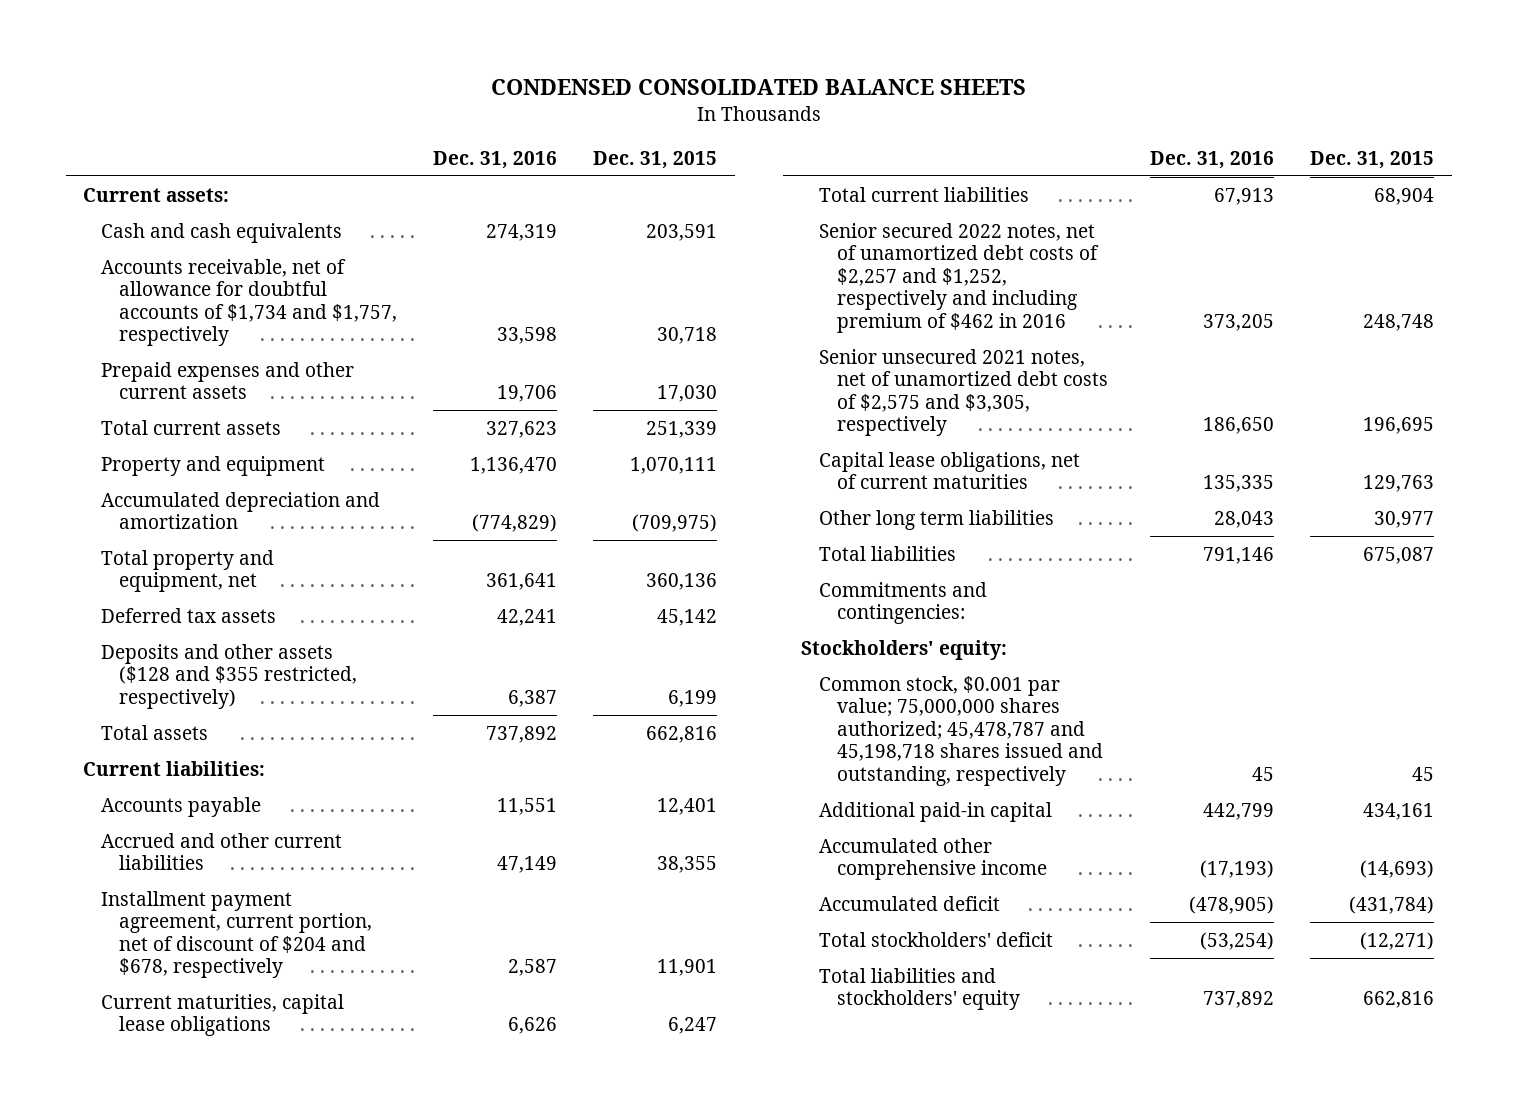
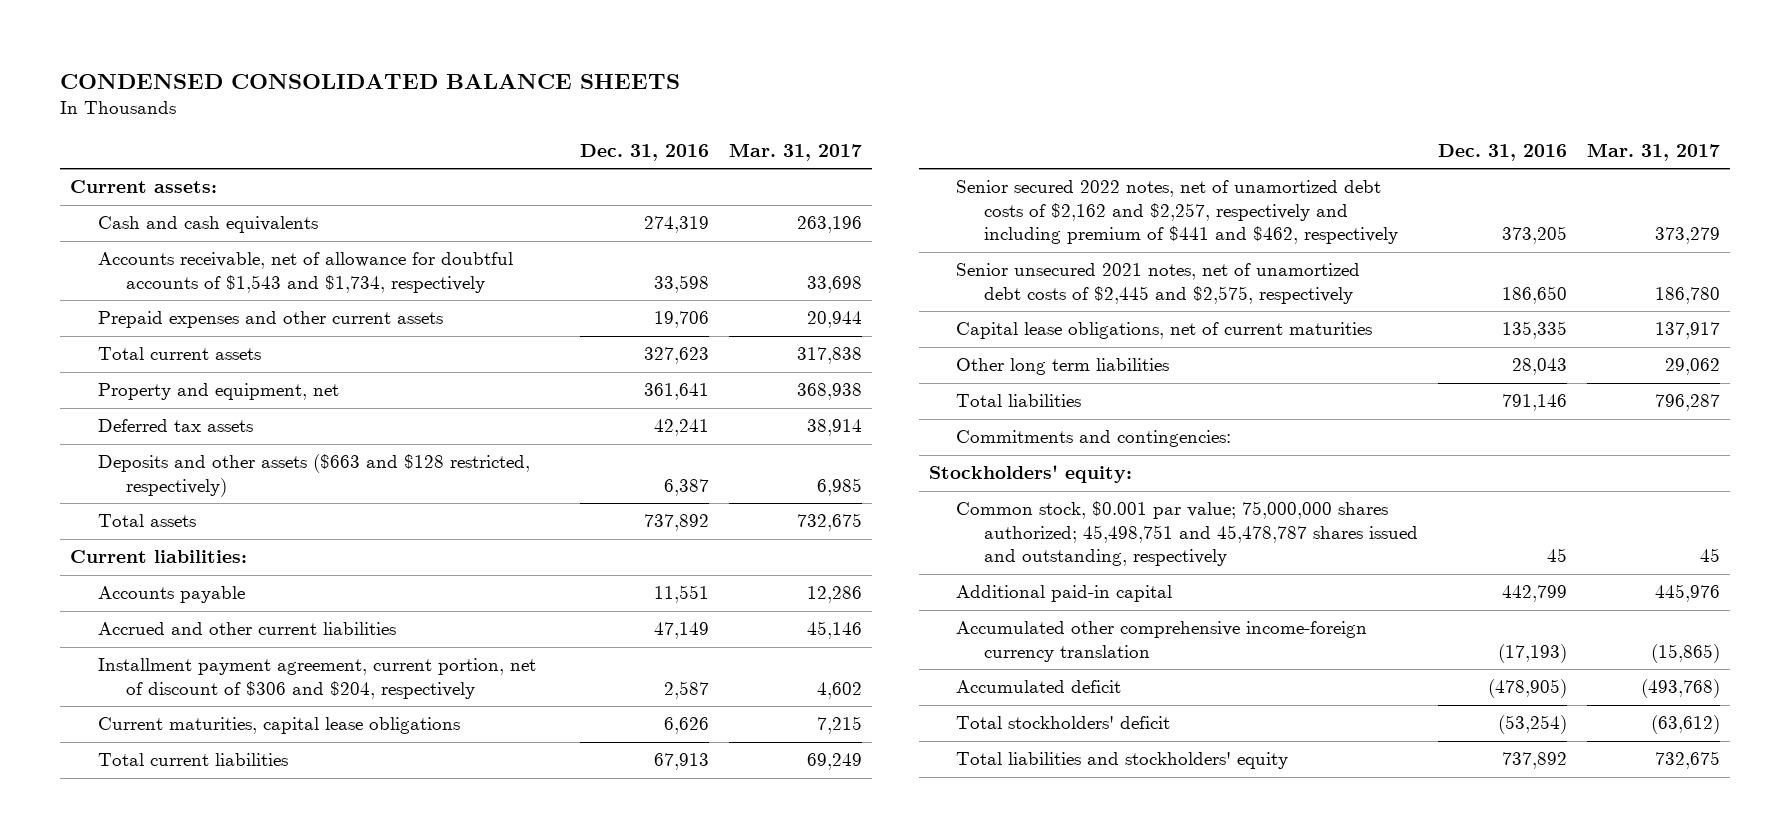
- | Dec. 31, 2016 | Dec. 31, 2015
+ | Dec. 31, 2016 | Mar. 31, 2017
- Accounts receivable, net of allowance for doubtful accounts of $1,734 and $1,757, respectively | 33,598 | 30,718
+ Accounts receivable, net of allowance for doubtful accounts of $1,543 and $1,734, respectively | 33,598 | 33,698
- Property and equipment | 1,136,470 | 1,070,111
- Accumulated depreciation and amortization | (774,829) | (709,975)
- Total property and equipment, net | 361,641 | 360,136
+ Property and equipment, net | 361,641 | 368,938
- Deposits and other assets ($128 and $355 restricted, respectively) | 6,387 | 6,199
+ Deposits and other assets ($663 and $128 restricted, respectively) | 6,387 | 6,985
- Installment payment agreement, current portion, net of discount of $204 and $678, respectively | 2,587 | 11,901
+ Installment payment agreement, current portion, net of discount of $306 and $204, respectively | 2,587 | 4,602
- Senior secured 2022 notes, net of unamortized debt costs of $2,257 and $1,252, respectively and including premium of $462 in 2016 | 373,205 | 248,748
- Senior unsecured 2021 notes, net of unamortized debt costs of $2,575 and $3,305, respectively | 186,650 | 196,695
+ Senior secured 2022 notes, net of unamortized debt costs of $2,162 and $2,257, respectively and including premium of $441 and $462, respectively | 373,205 | 373,279
+ Senior unsecured 2021 notes, net of unamortized debt costs of $2,445 and $2,575, respectively | 186,650 | 186,780
- Common stock, $0.001 par value; 75,000,000 shares authorized; 45,478,787 and 45,198,718 shares issued and outstanding, respectively | 45 | 45
+ Common stock, $0.001 par value; 75,000,000 shares authorized; 45,498,751 and 45,478,787 shares issued and outstanding, respectively | 45 | 45
- Accumulated other comprehensive income | (17,193) | (14,693)
+ Accumulated other comprehensive income-foreign currency translation | (17,193) | (15,865)

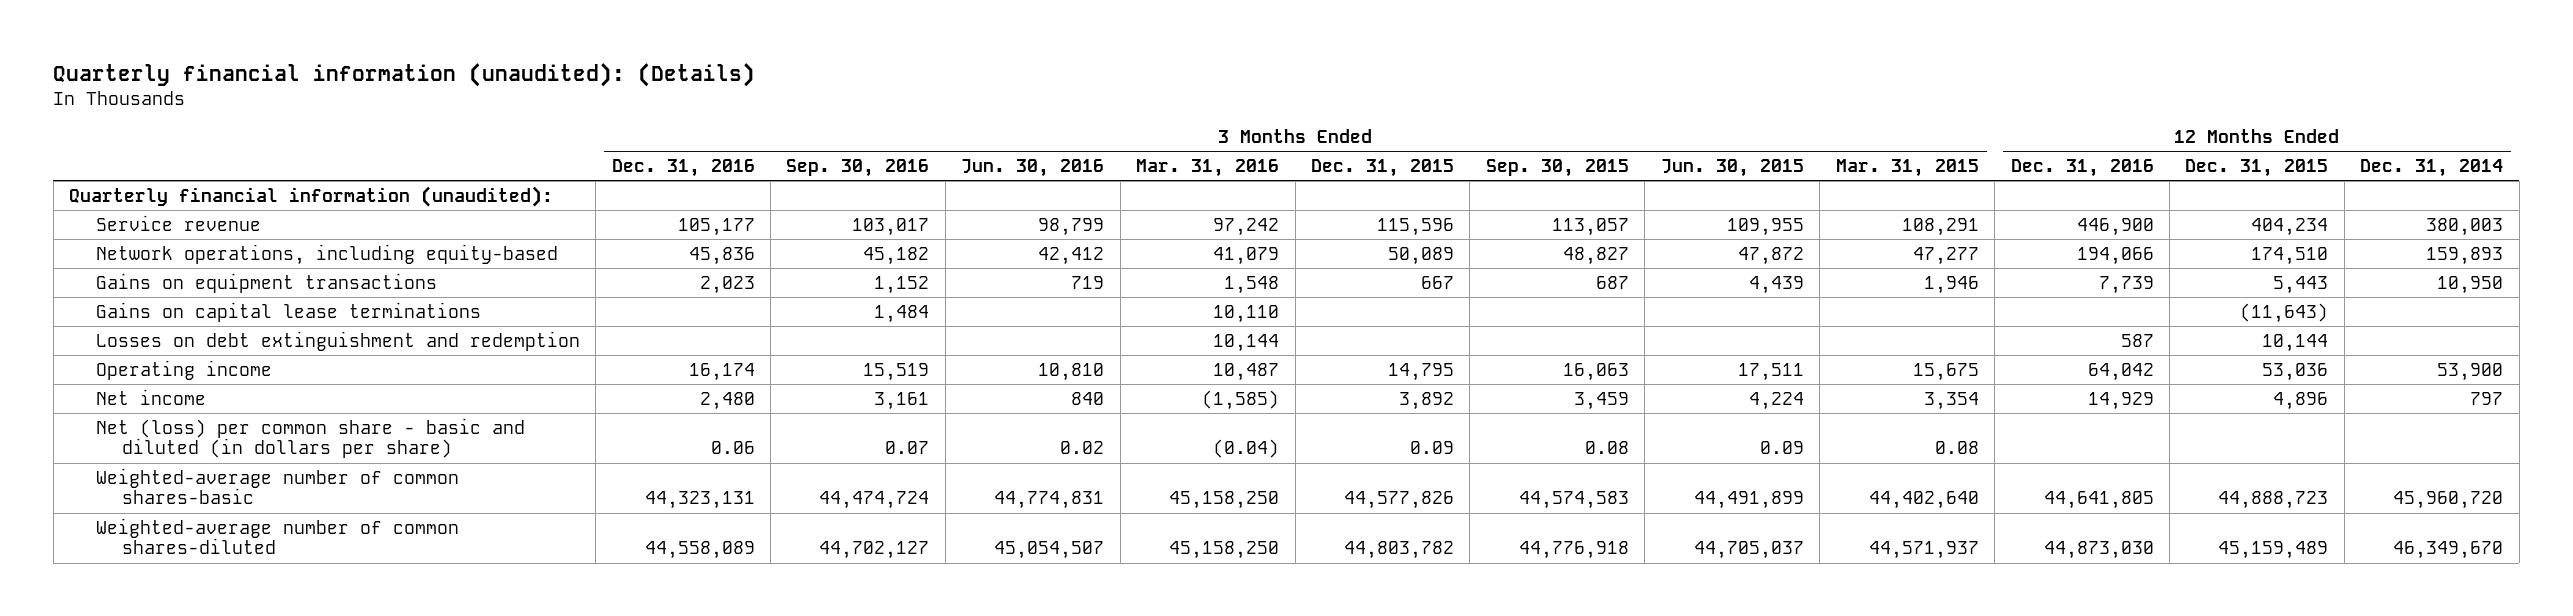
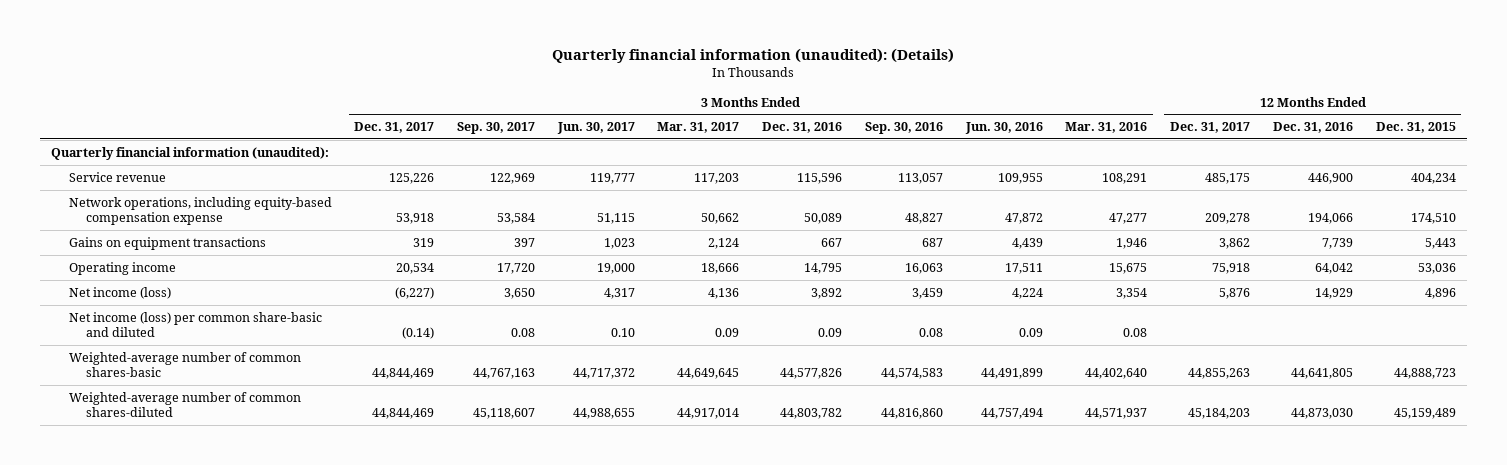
- | 3 Months Ended Dec. 31, 2016 | 3 Months Ended Sep. 30, 2016 | 3 Months Ended Jun. 30, 2016 | 3 Months Ended Mar. 31, 2016 | 3 Months Ended Dec. 31, 2015 | 3 Months Ended Sep. 30, 2015 | 3 Months Ended Jun. 30, 2015 | 3 Months Ended Mar. 31, 2015 | 12 Months Ended Dec. 31, 2016 | 12 Months Ended Dec. 31, 2015 | 12 Months Ended Dec. 31, 2014
+ | 3 Months Ended Dec. 31, 2017 | 3 Months Ended Sep. 30, 2017 | 3 Months Ended Jun. 30, 2017 | 3 Months Ended Mar. 31, 2017 | 3 Months Ended Dec. 31, 2016 | 3 Months Ended Sep. 30, 2016 | 3 Months Ended Jun. 30, 2016 | 3 Months Ended Mar. 31, 2016 | 12 Months Ended Dec. 31, 2017 | 12 Months Ended Dec. 31, 2016 | 12 Months Ended Dec. 31, 2015
- Service revenue | 105,177 | 103,017 | 98,799 | 97,242 | 115,596 | 113,057 | 109,955 | 108,291 | 446,900 | 404,234 | 380,003
- Network operations, including equity-based | 45,836 | 45,182 | 42,412 | 41,079 | 50,089 | 48,827 | 47,872 | 47,277 | 194,066 | 174,510 | 159,893
- Gains on equipment transactions | 2,023 | 1,152 | 719 | 1,548 | 667 | 687 | 4,439 | 1,946 | 7,739 | 5,443 | 10,950
- Gains on capital lease terminations | | 1,484 | | 10,110 | | | | | | (11,643) |
- Losses on debt extinguishment and redemption | | | | 10,144 | | | | | 587 | 10,144 |
- Operating income | 16,174 | 15,519 | 10,810 | 10,487 | 14,795 | 16,063 | 17,511 | 15,675 | 64,042 | 53,036 | 53,900
- Net income | 2,480 | 3,161 | 840 | (1,585) | 3,892 | 3,459 | 4,224 | 3,354 | 14,929 | 4,896 | 797
- Net (loss) per common share - basic and diluted (in dollars per share) | 0.06 | 0.07 | 0.02 | (0.04) | 0.09 | 0.08 | 0.09 | 0.08 | | |
- Weighted-average number of common shares-basic | 44,323,131 | 44,474,724 | 44,774,831 | 45,158,250 | 44,577,826 | 44,574,583 | 44,491,899 | 44,402,640 | 44,641,805 | 44,888,723 | 45,960,720
- Weighted-average number of common shares-diluted | 44,558,089 | 44,702,127 | 45,054,507 | 45,158,250 | 44,803,782 | 44,776,918 | 44,705,037 | 44,571,937 | 44,873,030 | 45,159,489 | 46,349,670
+ Service revenue | 125,226 | 122,969 | 119,777 | 117,203 | 115,596 | 113,057 | 109,955 | 108,291 | 485,175 | 446,900 | 404,234
+ Network operations, including equity-based compensation expense | 53,918 | 53,584 | 51,115 | 50,662 | 50,089 | 48,827 | 47,872 | 47,277 | 209,278 | 194,066 | 174,510
+ Gains on equipment transactions | 319 | 397 | 1,023 | 2,124 | 667 | 687 | 4,439 | 1,946 | 3,862 | 7,739 | 5,443
+ Operating income | 20,534 | 17,720 | 19,000 | 18,666 | 14,795 | 16,063 | 17,511 | 15,675 | 75,918 | 64,042 | 53,036
+ Net income (loss) | (6,227) | 3,650 | 4,317 | 4,136 | 3,892 | 3,459 | 4,224 | 3,354 | 5,876 | 14,929 | 4,896
+ Net income (loss) per common share-basic and diluted | (0.14) | 0.08 | 0.10 | 0.09 | 0.09 | 0.08 | 0.09 | 0.08 | | |
+ Weighted-average number of common shares-basic | 44,844,469 | 44,767,163 | 44,717,372 | 44,649,645 | 44,577,826 | 44,574,583 | 44,491,899 | 44,402,640 | 44,855,263 | 44,641,805 | 44,888,723
+ Weighted-average number of common shares-diluted | 44,844,469 | 45,118,607 | 44,988,655 | 44,917,014 | 44,803,782 | 44,816,860 | 44,757,494 | 44,571,937 | 45,184,203 | 44,873,030 | 45,159,489

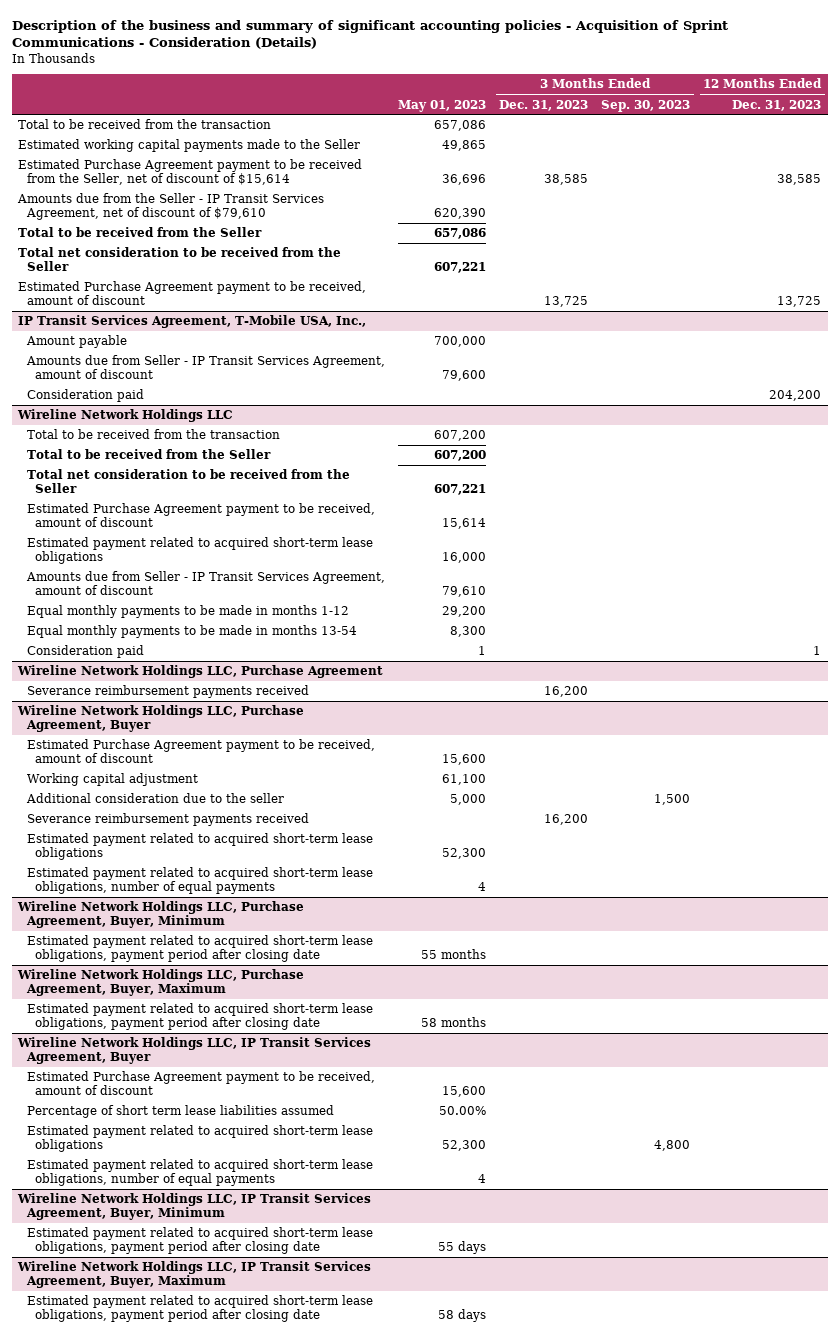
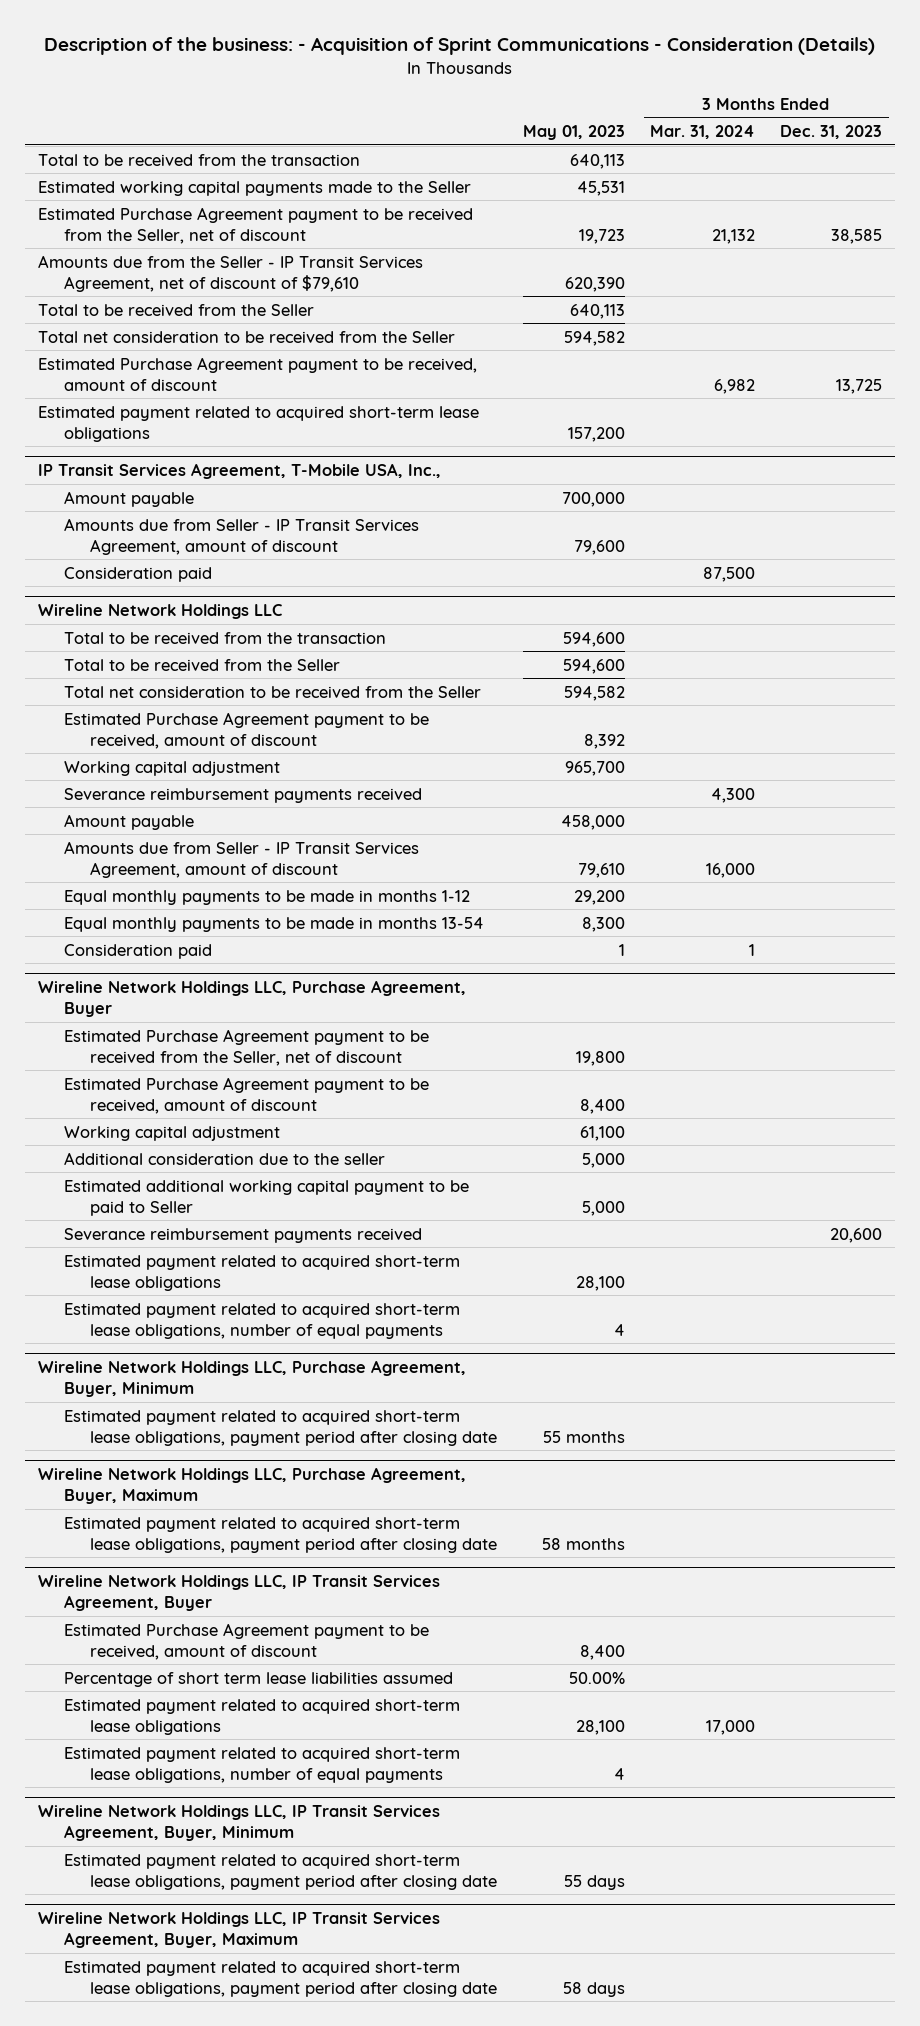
- Description of the business and summary of significant accounting policies - Acquisition of Sprint Communications - Consideration (Details)
+ Description of the business: - Acquisition of Sprint Communications - Consideration (Details)
- | May 01, 2023 | 3 Months Ended Dec. 31, 2023 | 3 Months Ended Sep. 30, 2023 | 12 Months Ended Dec. 31, 2023
+ | May 01, 2023 | 3 Months Ended Mar. 31, 2024 | 3 Months Ended Dec. 31, 2023
- Total to be received from the transaction | 657,086 | | |
- Estimated working capital payments made to the Seller | 49,865 | | |
- Estimated Purchase Agreement payment to be received from the Seller, net of discount of $15,614 | 36,696 | 38,585 | | 38,585
+ Total to be received from the transaction | 640,113 | |
+ Estimated working capital payments made to the Seller | 45,531 | |
+ Estimated Purchase Agreement payment to be received from the Seller, net of discount | 19,723 | 21,132 | 38,585
- Total to be received from the Seller | 657,086 | | |
- Total net consideration to be received from the Seller | 607,221 | | |
+ Total to be received from the Seller | 640,113 | |
+ Total net consideration to be received from the Seller | 594,582 | |
+ Estimated payment related to acquired short-term lease obligations | 157,200 | |
@ Wireline Network Holdings LLC
- Total to be received from the transaction | 607,200 | | |
- Total to be received from the Seller | 607,200 | | |
- Total net consideration to be received from the Seller | 607,221 | | |
- Estimated Purchase Agreement payment to be received, amount of discount | 15,614 | | |
- Estimated payment related to acquired short-term lease obligations | 16,000 | | |
+ Total to be received from the transaction | 594,600 | |
+ Total to be received from the Seller | 594,600 | |
+ Total net consideration to be received from the Seller | 594,582 | |
+ Estimated Purchase Agreement payment to be received, amount of discount | 8,392 | |
+ Working capital adjustment | 965,700 | |
+ Severance reimbursement payments received | | 4,300 |
+ Amount payable | 458,000 | |
- Wireline Network Holdings LLC, Purchase Agreement
- Severance reimbursement payments received | | 16,200 | |
@ Wireline Network Holdings LLC, Purchase Agreement, Buyer
- Estimated Purchase Agreement payment to be received, amount of discount | 15,600 | | |
+ Estimated Purchase Agreement payment to be received from the Seller, net of discount | 19,800 | |
+ Estimated Purchase Agreement payment to be received, amount of discount | 8,400 | |
- Severance reimbursement payments received | | 16,200 | |
- Estimated payment related to acquired short-term lease obligations | 52,300 | | |
+ Estimated additional working capital payment to be paid to Seller | 5,000 | |
+ Severance reimbursement payments received | | | 20,600
+ Estimated payment related to acquired short-term lease obligations | 28,100 | |
@ Wireline Network Holdings LLC, IP Transit Services Agreement, Buyer
- Estimated Purchase Agreement payment to be received, amount of discount | 15,600 | | |
+ Estimated Purchase Agreement payment to be received, amount of discount | 8,400 | |
- Estimated payment related to acquired short-term lease obligations | 52,300 | | 4,800 |
+ Estimated payment related to acquired short-term lease obligations | 28,100 | 17,000 |

